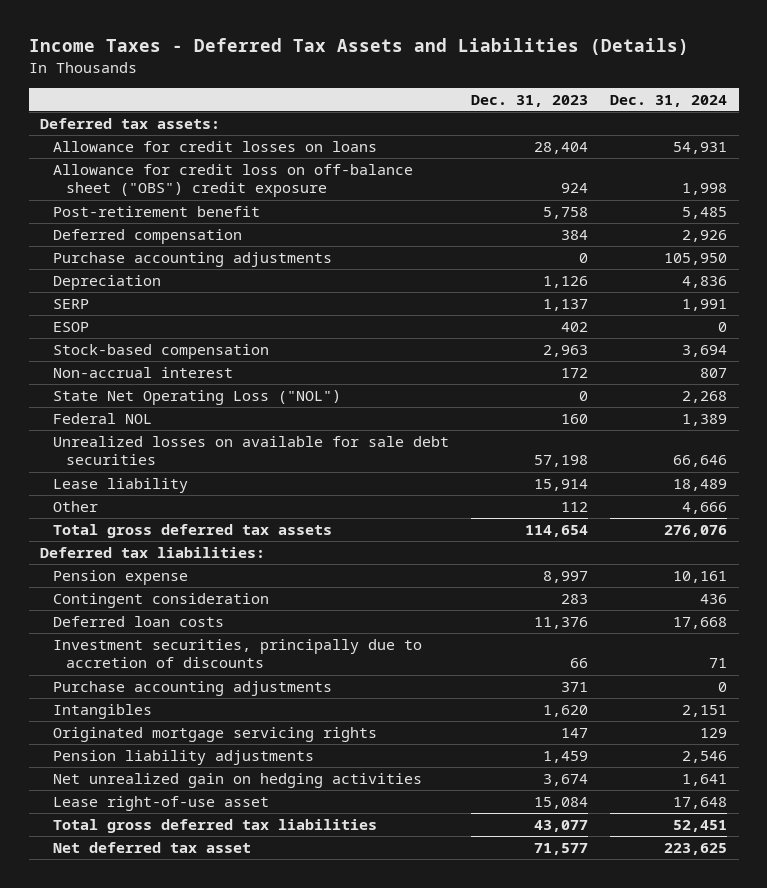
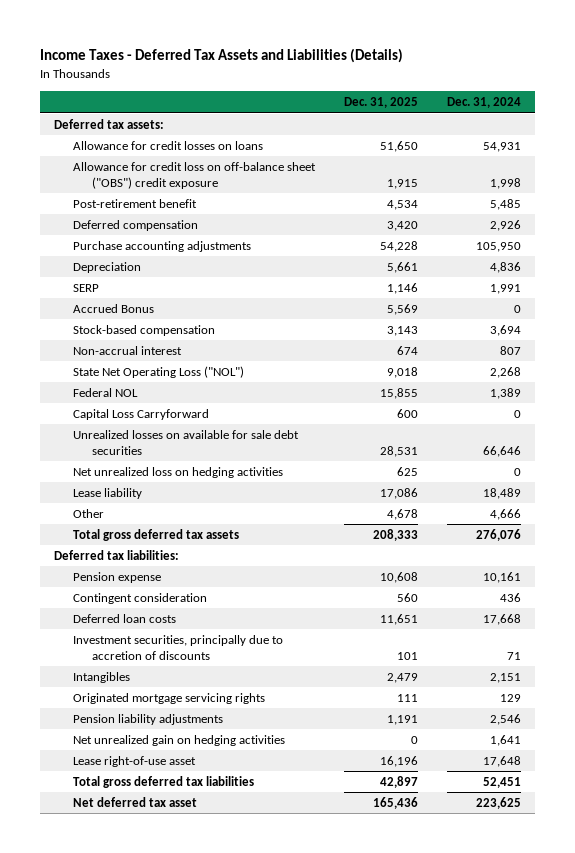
- | Dec. 31, 2023 | Dec. 31, 2024
+ | Dec. 31, 2025 | Dec. 31, 2024
- ESOP | 402 | 0
+ Accrued Bonus | 5,569 | 0
+ Capital Loss Carryforward | 600 | 0
+ Net unrealized loss on hedging activities | 625 | 0
- Purchase accounting adjustments | 371 | 0

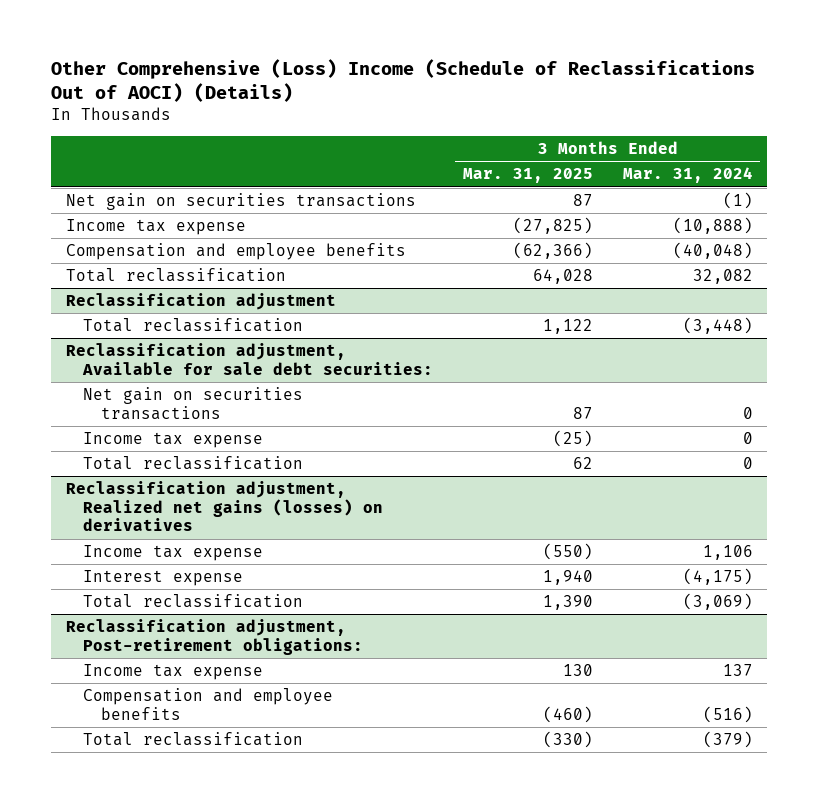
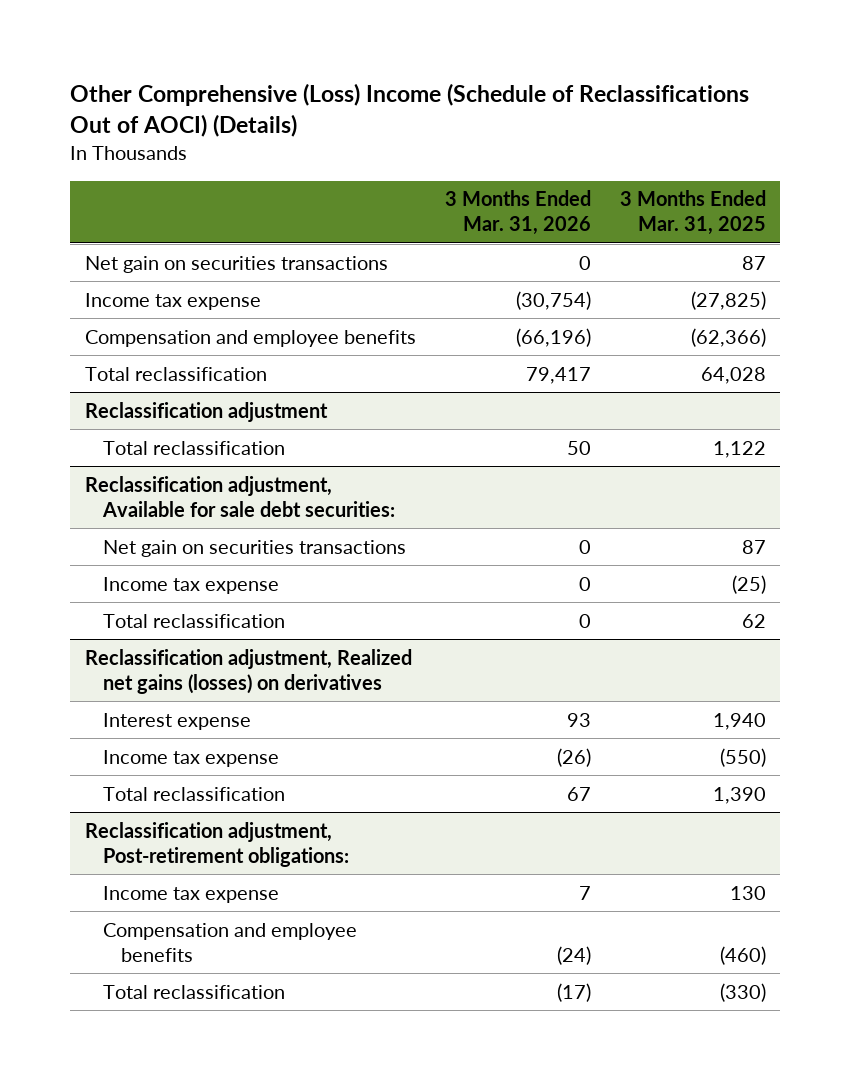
- | 3 Months Ended Mar. 31, 2025 | 3 Months Ended Mar. 31, 2024
+ | 3 Months Ended Mar. 31, 2026 | 3 Months Ended Mar. 31, 2025
@ Reclassification adjustment, Realized net gains (losses) on derivatives
moved down: Income tax expense | (26) | (550)

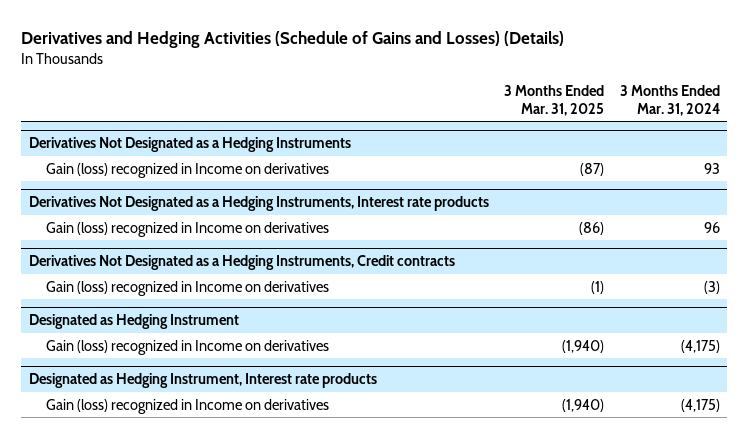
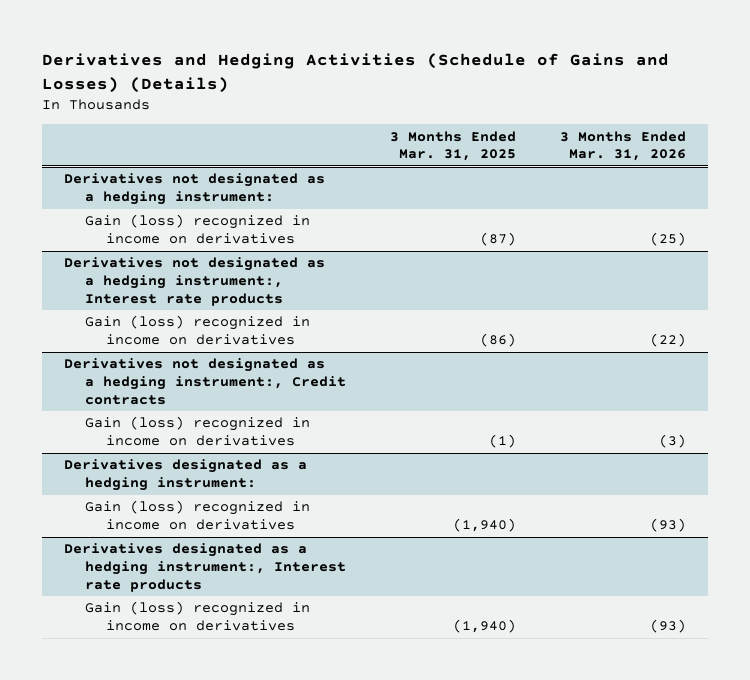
- | 3 Months Ended Mar. 31, 2025 | 3 Months Ended Mar. 31, 2024
+ | 3 Months Ended Mar. 31, 2025 | 3 Months Ended Mar. 31, 2026
- Derivatives Not Designated as a Hedging Instruments
- Gain (loss) recognized in Income on derivatives | (87) | 93
- Derivatives Not Designated as a Hedging Instruments, Interest rate products
- Gain (loss) recognized in Income on derivatives | (86) | 96
- Derivatives Not Designated as a Hedging Instruments, Credit contracts
- Gain (loss) recognized in Income on derivatives | (1) | (3)
- Designated as Hedging Instrument
- Gain (loss) recognized in Income on derivatives | (1,940) | (4,175)
- Designated as Hedging Instrument, Interest rate products
- Gain (loss) recognized in Income on derivatives | (1,940) | (4,175)
+ Derivatives not designated as a hedging instrument:
+ Gain (loss) recognized in income on derivatives | (87) | (25)
+ Derivatives not designated as a hedging instrument:, Interest rate products
+ Gain (loss) recognized in income on derivatives | (86) | (22)
+ Derivatives not designated as a hedging instrument:, Credit contracts
+ Gain (loss) recognized in income on derivatives | (1) | (3)
+ Derivatives designated as a hedging instrument:
+ Gain (loss) recognized in income on derivatives | (1,940) | (93)
+ Derivatives designated as a hedging instrument:, Interest rate products
+ Gain (loss) recognized in income on derivatives | (1,940) | (93)

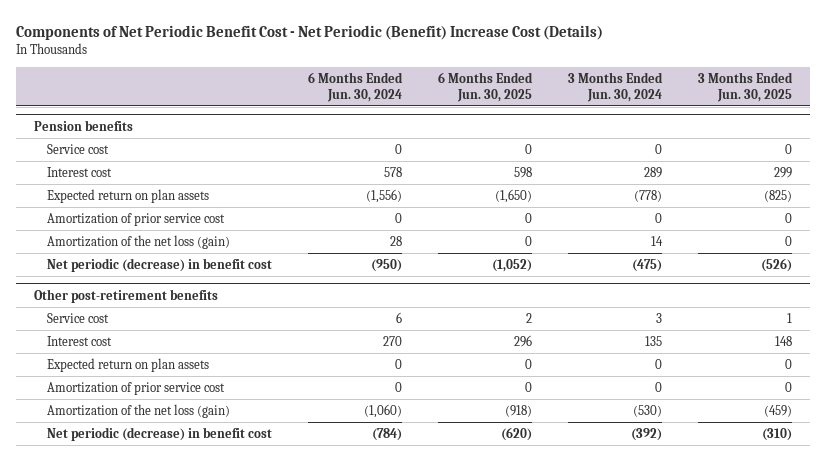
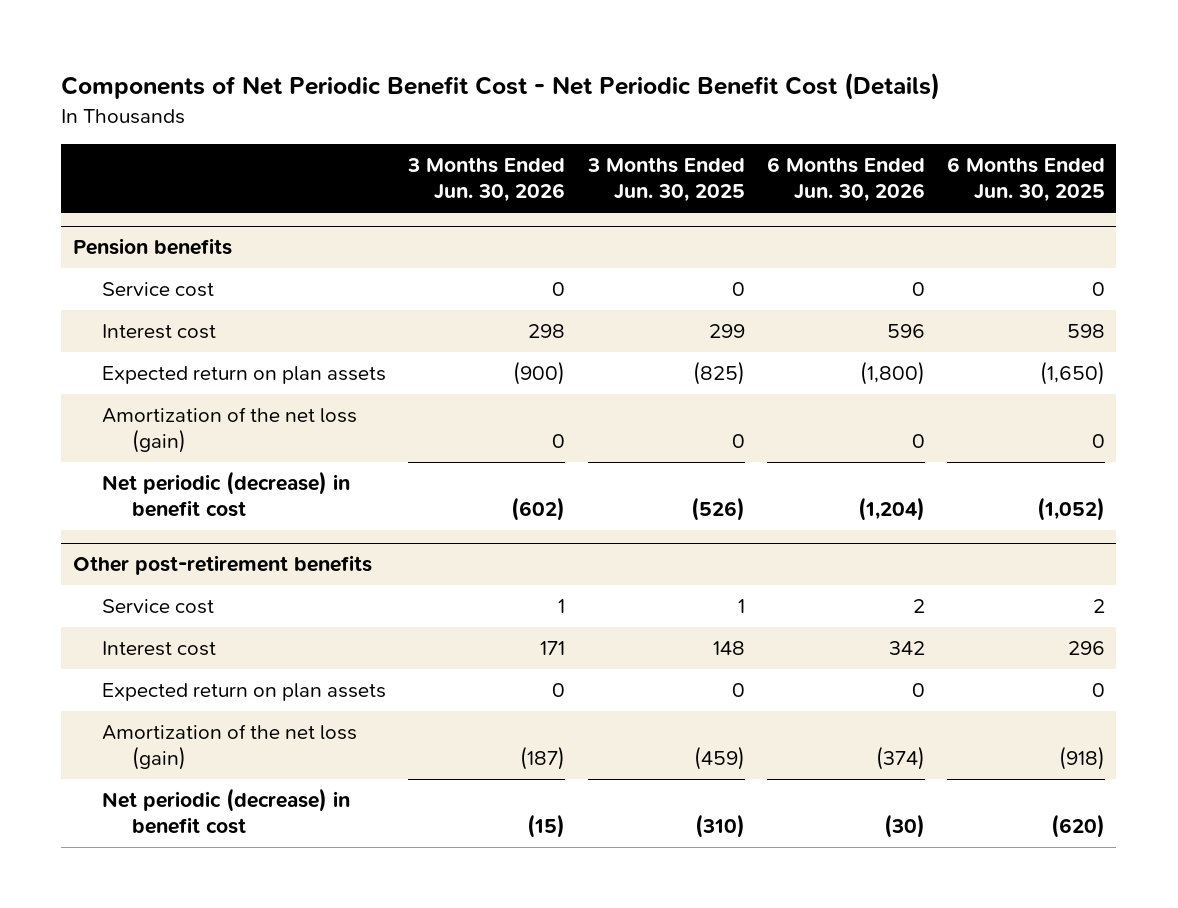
- Components of Net Periodic Benefit Cost - Net Periodic (Benefit) Increase Cost (Details)
+ Components of Net Periodic Benefit Cost - Net Periodic Benefit Cost (Details)
- | 6 Months Ended Jun. 30, 2024 | 6 Months Ended Jun. 30, 2025 | 3 Months Ended Jun. 30, 2024 | 3 Months Ended Jun. 30, 2025
+ | 3 Months Ended Jun. 30, 2026 | 3 Months Ended Jun. 30, 2025 | 6 Months Ended Jun. 30, 2026 | 6 Months Ended Jun. 30, 2025
@ Pension benefits
- Amortization of prior service cost | 0 | 0 | 0 | 0
@ Other post-retirement benefits
- Amortization of prior service cost | 0 | 0 | 0 | 0

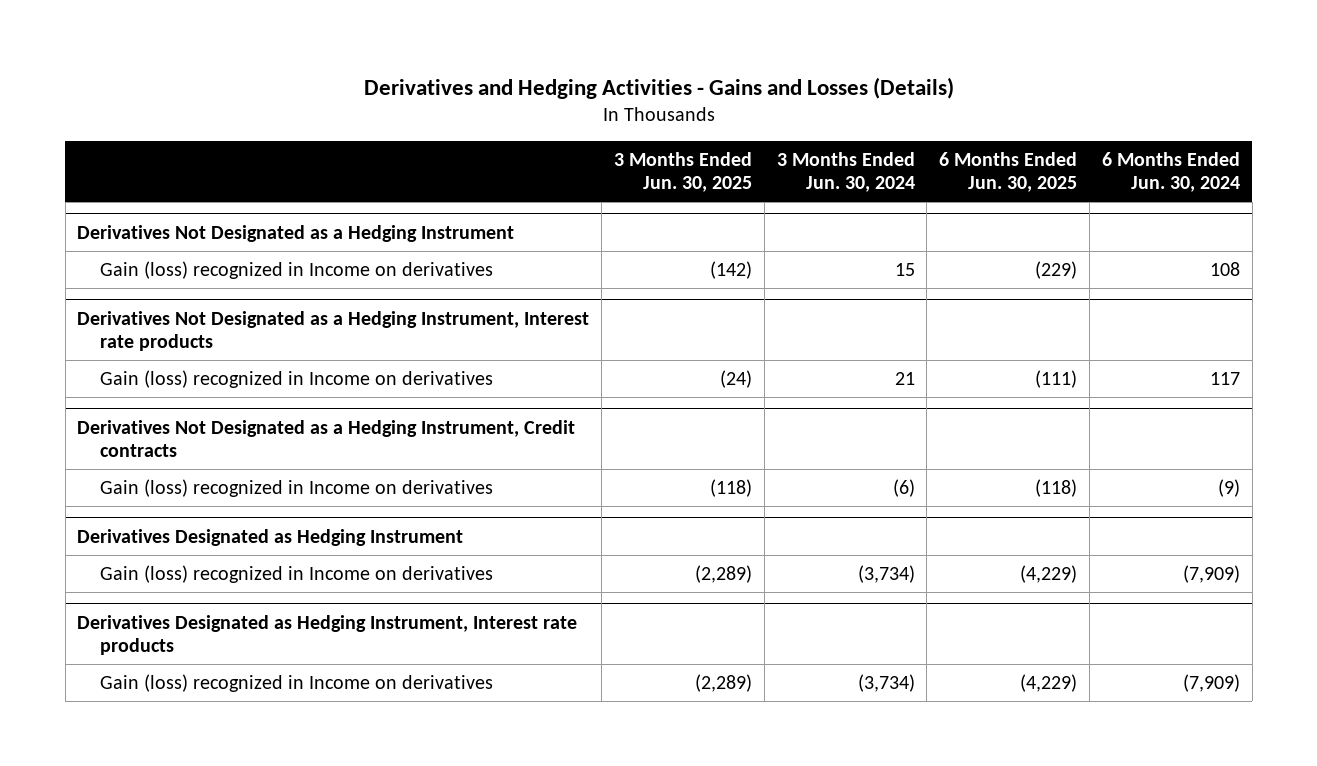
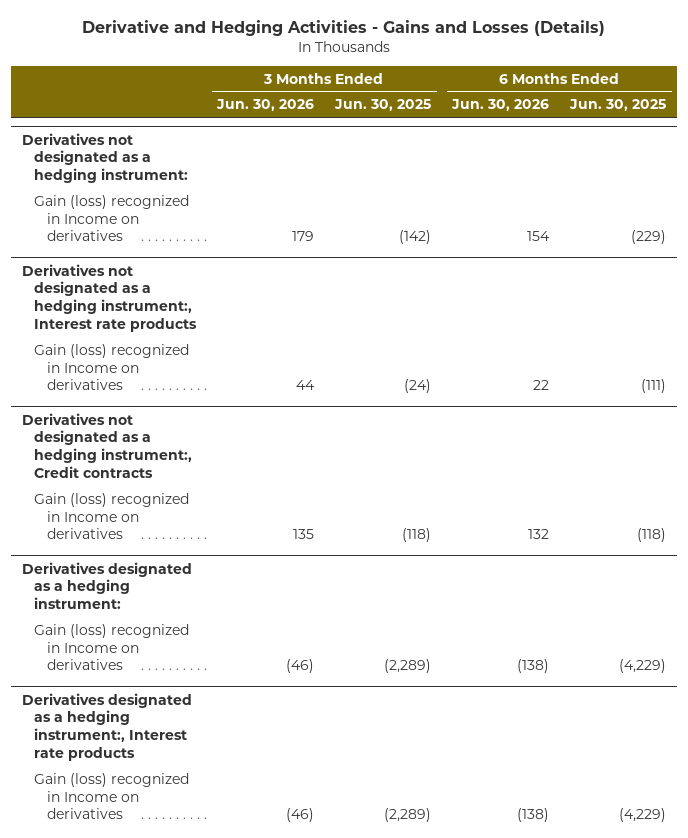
- Derivatives and Hedging Activities - Gains and Losses (Details)
+ Derivative and Hedging Activities - Gains and Losses (Details)
- | 3 Months Ended Jun. 30, 2025 | 3 Months Ended Jun. 30, 2024 | 6 Months Ended Jun. 30, 2025 | 6 Months Ended Jun. 30, 2024
+ | 3 Months Ended Jun. 30, 2026 | 3 Months Ended Jun. 30, 2025 | 6 Months Ended Jun. 30, 2026 | 6 Months Ended Jun. 30, 2025
- Derivatives Not Designated as a Hedging Instrument
+ Derivatives not designated as a hedging instrument:
- Derivatives Not Designated as a Hedging Instrument, Interest rate products
+ Derivatives not designated as a hedging instrument:, Interest rate products
- Derivatives Not Designated as a Hedging Instrument, Credit contracts
+ Derivatives not designated as a hedging instrument:, Credit contracts
- Derivatives Designated as Hedging Instrument
+ Derivatives designated as a hedging instrument:
- Derivatives Designated as Hedging Instrument, Interest rate products
+ Derivatives designated as a hedging instrument:, Interest rate products

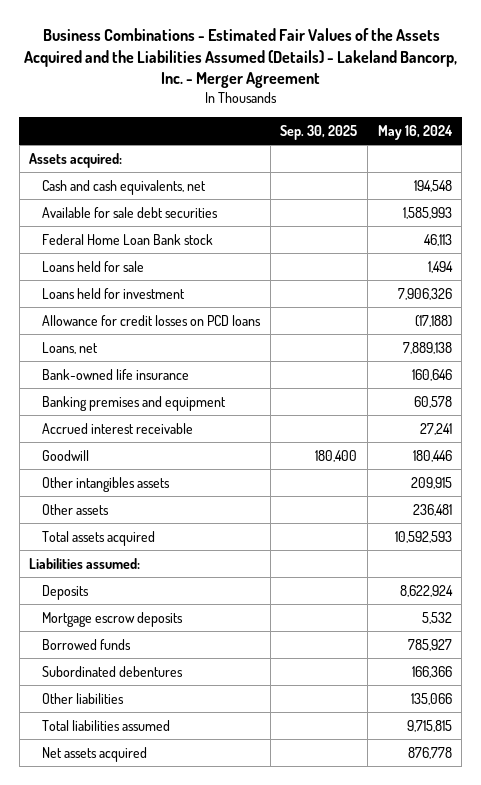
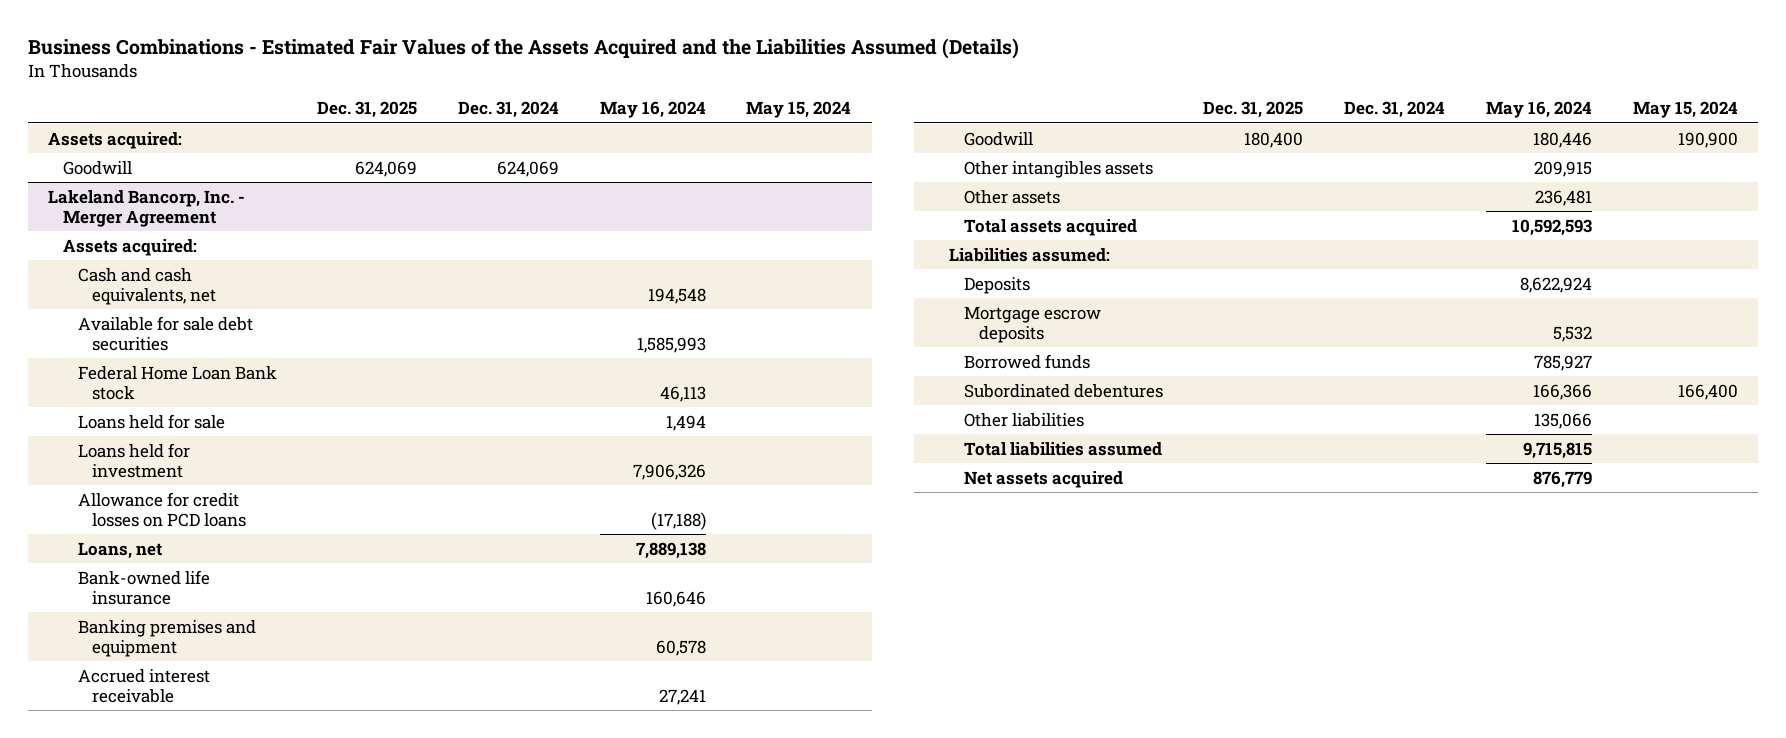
- Business Combinations - Estimated Fair Values of the Assets Acquired and the Liabilities Assumed (Details) - Lakeland Bancorp, Inc. - Merger Agreement
+ Business Combinations - Estimated Fair Values of the Assets Acquired and the Liabilities Assumed (Details)
- | Sep. 30, 2025 | May 16, 2024
+ | Dec. 31, 2025 | Dec. 31, 2024 | May 16, 2024 | May 15, 2024
+ Goodwill | 624,069 | 624,069 | |
+ Lakeland Bancorp, Inc. - Merger Agreement
+ Assets acquired:
- Net assets acquired | | 876,778
+ Net assets acquired | | | 876,779 |

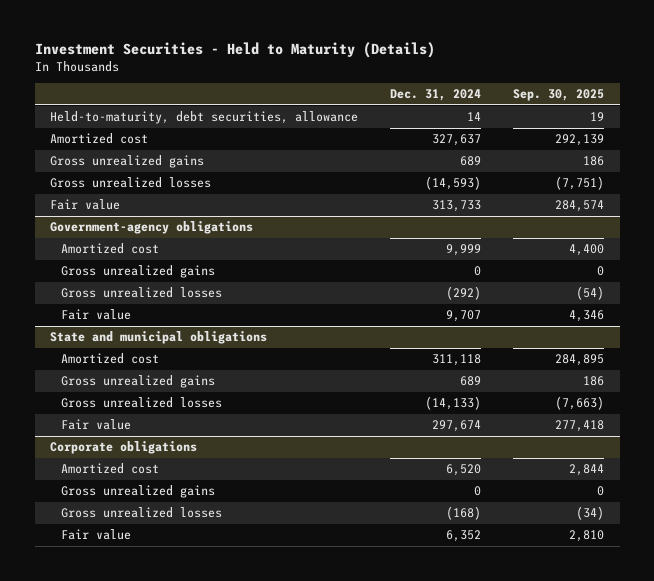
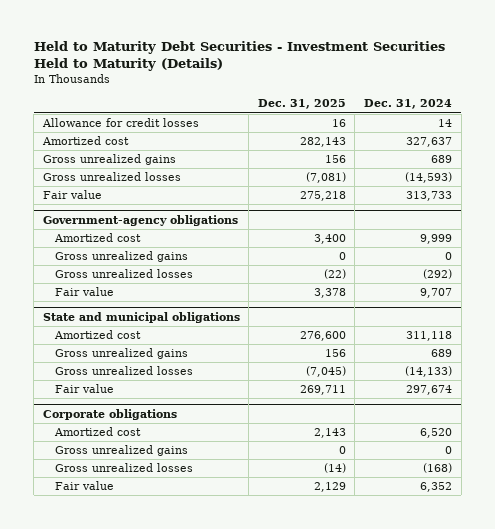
- Investment Securities - Held to Maturity (Details)
+ Held to Maturity Debt Securities - Investment Securities Held to Maturity (Details)
- | Dec. 31, 2024 | Sep. 30, 2025
+ | Dec. 31, 2025 | Dec. 31, 2024
- Held-to-maturity, debt securities, allowance | 14 | 19
+ Allowance for credit losses | 16 | 14

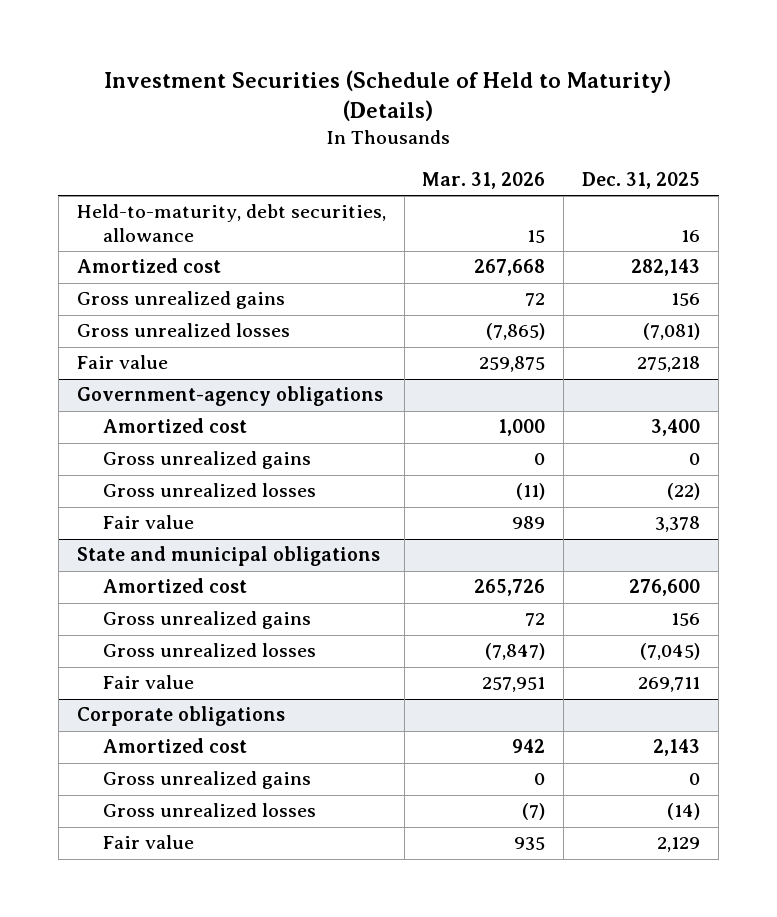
- Held to Maturity Debt Securities - Investment Securities Held to Maturity (Details)
+ Investment Securities (Schedule of Held to Maturity) (Details)
- | Dec. 31, 2025 | Dec. 31, 2024
+ | Mar. 31, 2026 | Dec. 31, 2025
- Allowance for credit losses | 16 | 14
+ Held-to-maturity, debt securities, allowance | 15 | 16

